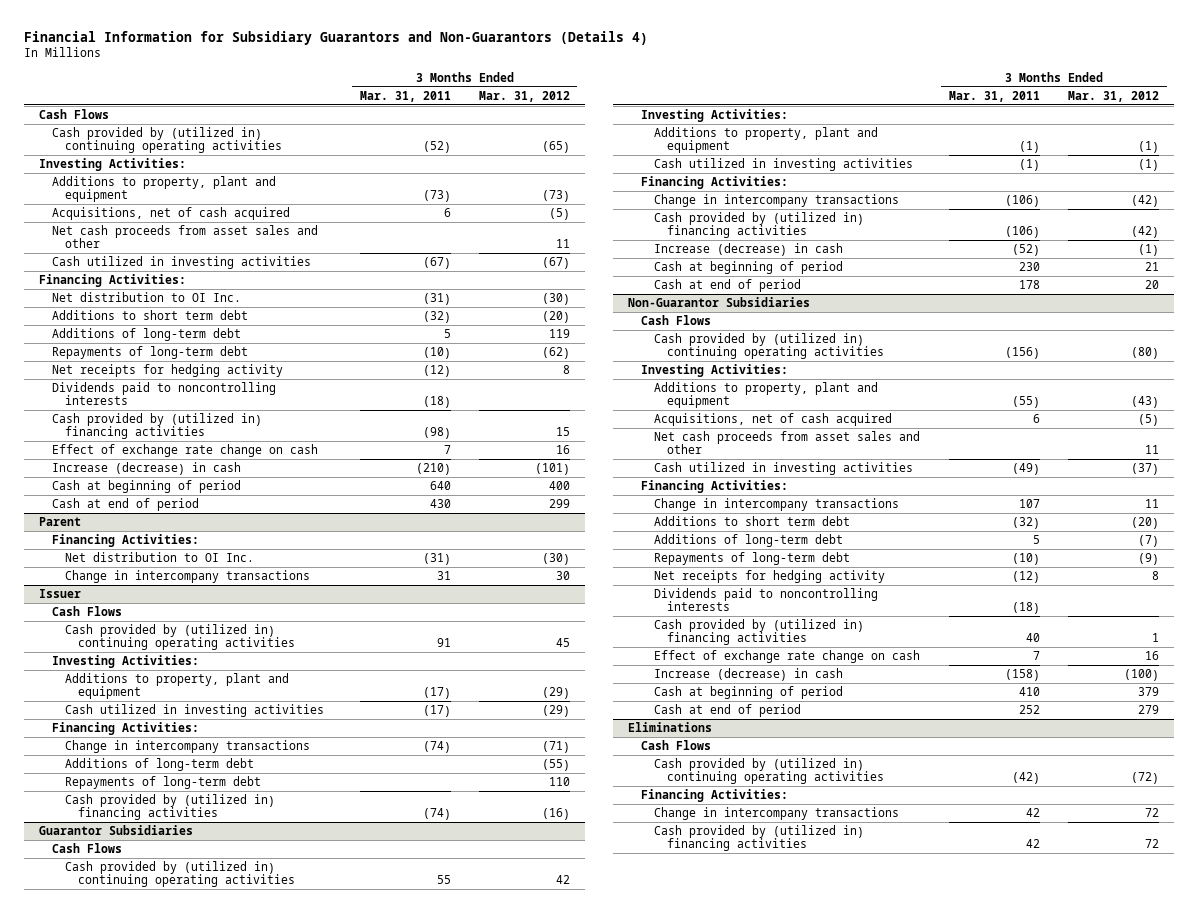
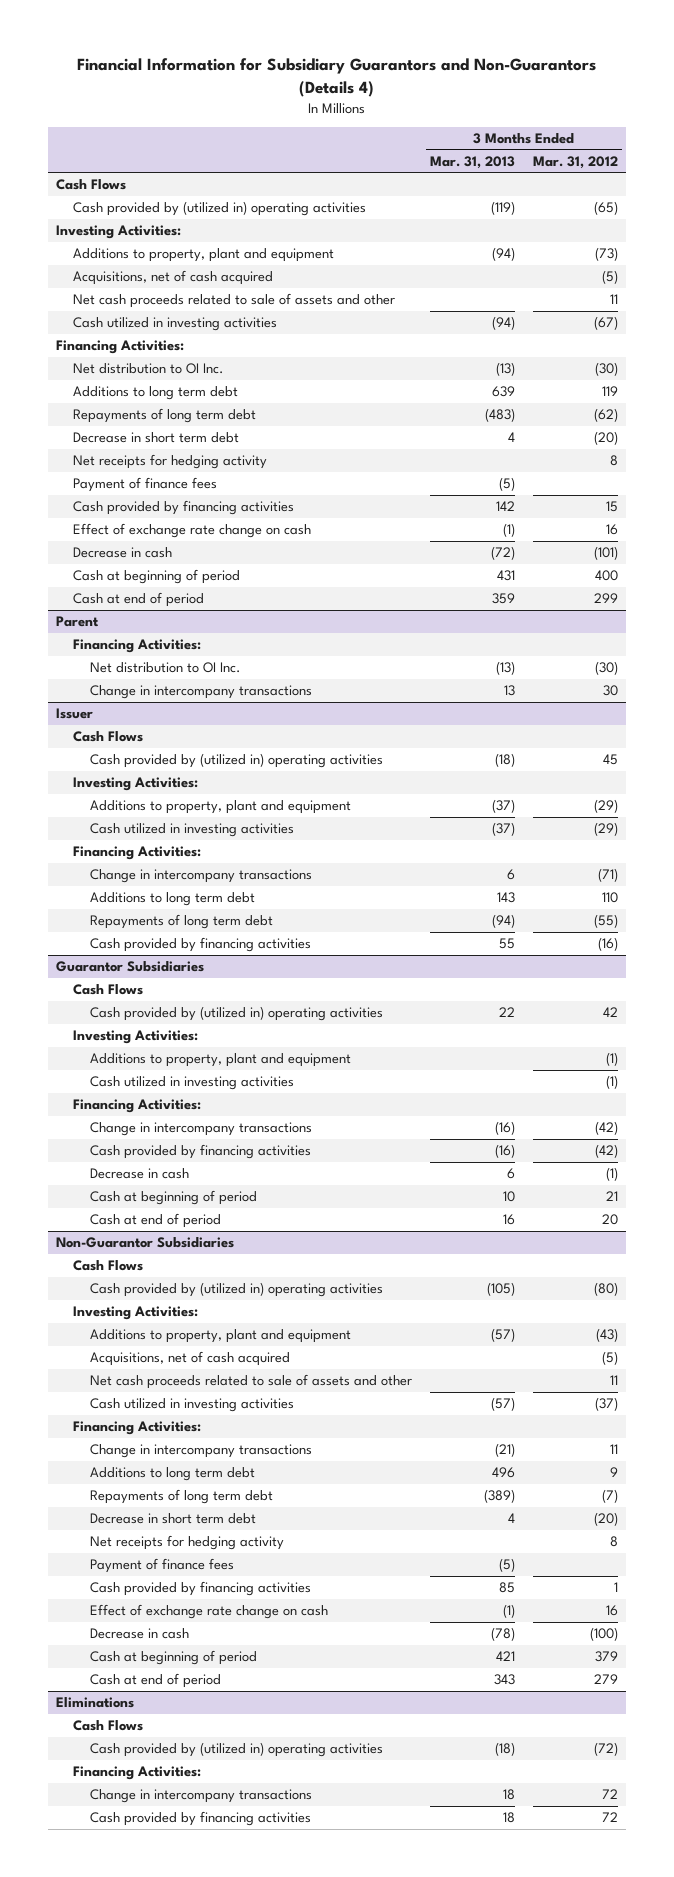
- | 3 Months Ended Mar. 31, 2011 | 3 Months Ended Mar. 31, 2012
+ | 3 Months Ended Mar. 31, 2013 | 3 Months Ended Mar. 31, 2012
- Cash provided by (utilized in) continuing operating activities | (52) | (65)
+ Cash provided by (utilized in) operating activities | (119) | (65)
- Net cash proceeds from asset sales and other | | 11
+ Net cash proceeds related to sale of assets and other | | 11
- Additions to short term debt | (32) | (20)
- Additions of long-term debt | 5 | 119
- Repayments of long-term debt | (10) | (62)
+ Additions to long term debt | 639 | 119
+ Repayments of long term debt | (483) | (62)
+ Decrease in short term debt | 4 | (20)
- Dividends paid to noncontrolling interests | (18) |
- Cash provided by (utilized in) financing activities | (98) | 15
+ Payment of finance fees | (5) |
+ Cash provided by financing activities | 142 | 15
- Increase (decrease) in cash | (210) | (101)
+ Decrease in cash | (72) | (101)
@ Issuer
- Cash provided by (utilized in) continuing operating activities | 91 | 45
+ Cash provided by (utilized in) operating activities | (18) | 45
- Additions of long-term debt | | (55)
- Repayments of long-term debt | | 110
- Cash provided by (utilized in) financing activities | (74) | (16)
+ Additions to long term debt | 143 | 110
+ Repayments of long term debt | (94) | (55)
+ Cash provided by financing activities | 55 | (16)
@ Guarantor Subsidiaries
- Cash provided by (utilized in) continuing operating activities | 55 | 42
+ Cash provided by (utilized in) operating activities | 22 | 42
- Cash provided by (utilized in) financing activities | (106) | (42)
- Increase (decrease) in cash | (52) | (1)
+ Cash provided by financing activities | (16) | (42)
+ Decrease in cash | 6 | (1)
@ Non-Guarantor Subsidiaries
- Cash provided by (utilized in) continuing operating activities | (156) | (80)
+ Cash provided by (utilized in) operating activities | (105) | (80)
- Net cash proceeds from asset sales and other | | 11
+ Net cash proceeds related to sale of assets and other | | 11
- Additions to short term debt | (32) | (20)
- Additions of long-term debt | 5 | (7)
- Repayments of long-term debt | (10) | (9)
+ Additions to long term debt | 496 | 9
+ Repayments of long term debt | (389) | (7)
+ Decrease in short term debt | 4 | (20)
- Dividends paid to noncontrolling interests | (18) |
- Cash provided by (utilized in) financing activities | 40 | 1
+ Payment of finance fees | (5) |
+ Cash provided by financing activities | 85 | 1
- Increase (decrease) in cash | (158) | (100)
+ Decrease in cash | (78) | (100)
@ Eliminations
- Cash provided by (utilized in) continuing operating activities | (42) | (72)
+ Cash provided by (utilized in) operating activities | (18) | (72)
- Cash provided by (utilized in) financing activities | 42 | 72
+ Cash provided by financing activities | 18 | 72

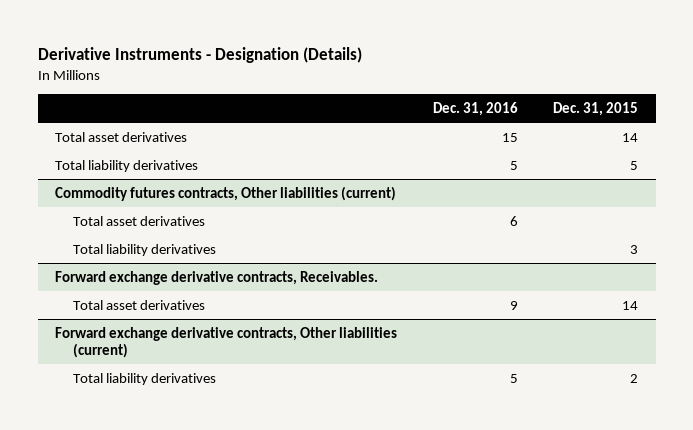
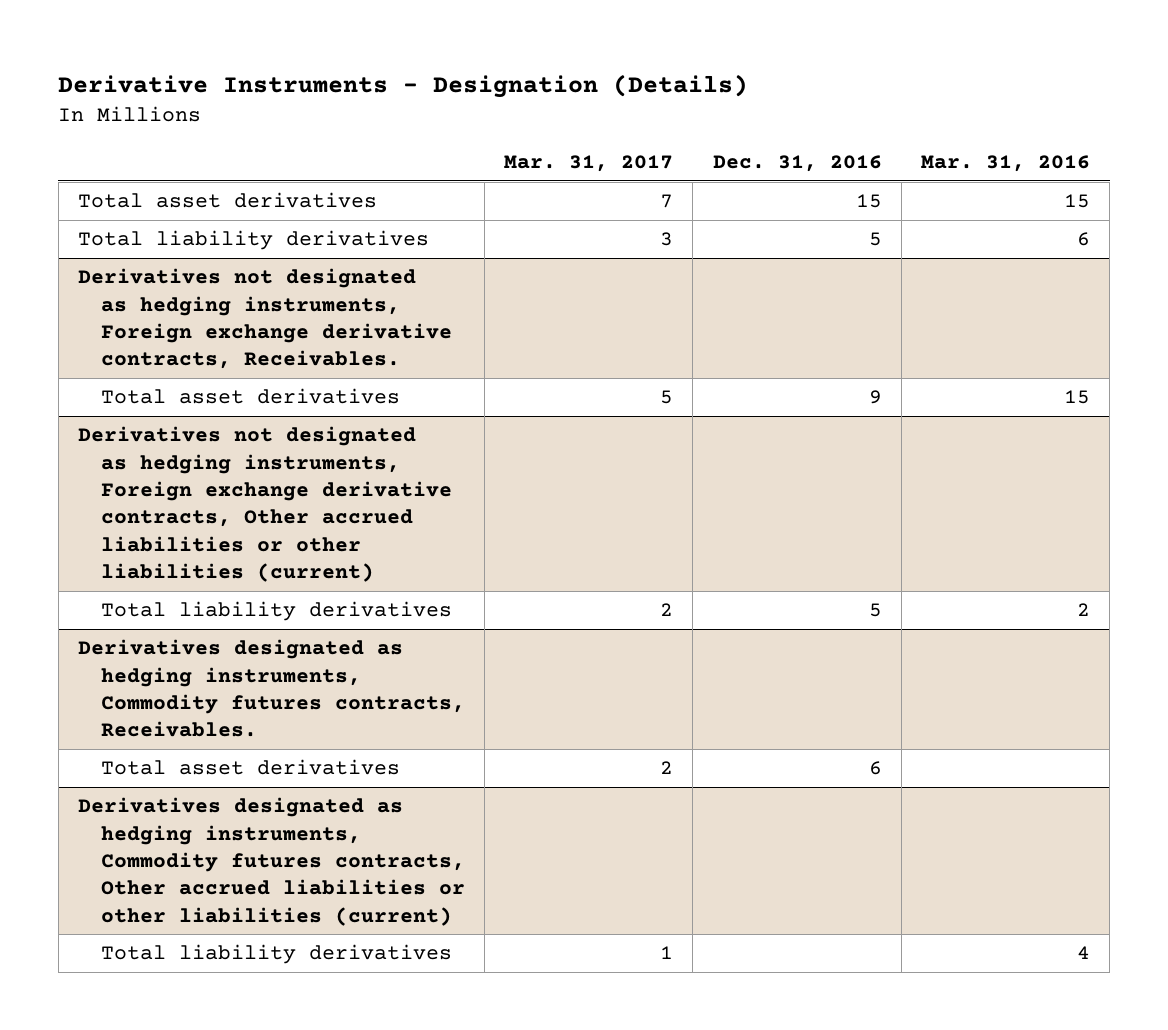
- | Dec. 31, 2016 | Dec. 31, 2015
+ | Mar. 31, 2017 | Dec. 31, 2016 | Mar. 31, 2016
- Commodity futures contracts, Other liabilities (current)
- Total asset derivatives | 6 |
- Total liability derivatives | | 3
- Forward exchange derivative contracts, Receivables.
+ Derivatives not designated as hedging instruments, Foreign exchange derivative contracts, Receivables.
- Forward exchange derivative contracts, Other liabilities (current)
+ Derivatives not designated as hedging instruments, Foreign exchange derivative contracts, Other accrued liabilities or other liabilities (current)
+ Derivatives designated as hedging instruments, Commodity futures contracts, Receivables.
+ Total asset derivatives | 2 | 6 |
+ Derivatives designated as hedging instruments, Commodity futures contracts, Other accrued liabilities or other liabilities (current)
+ Total liability derivatives | 1 | | 4

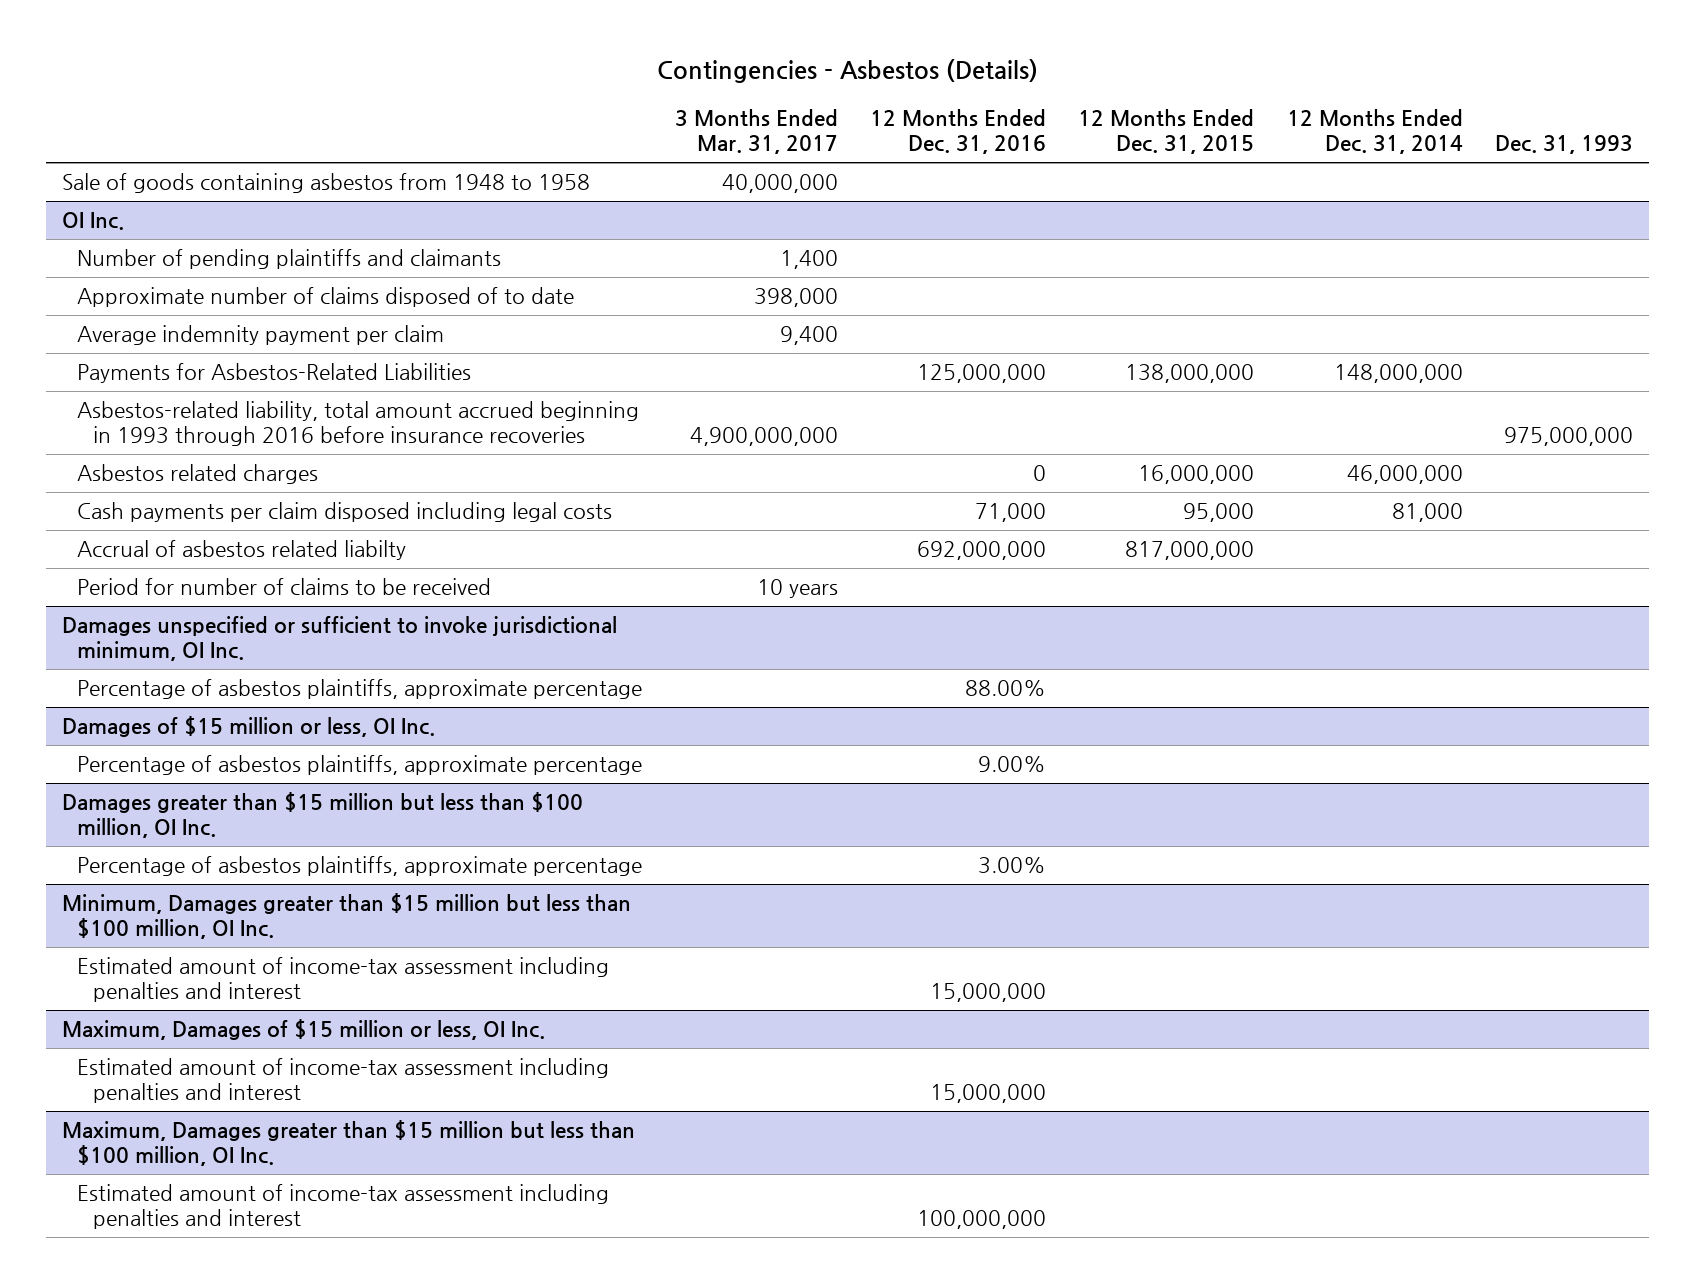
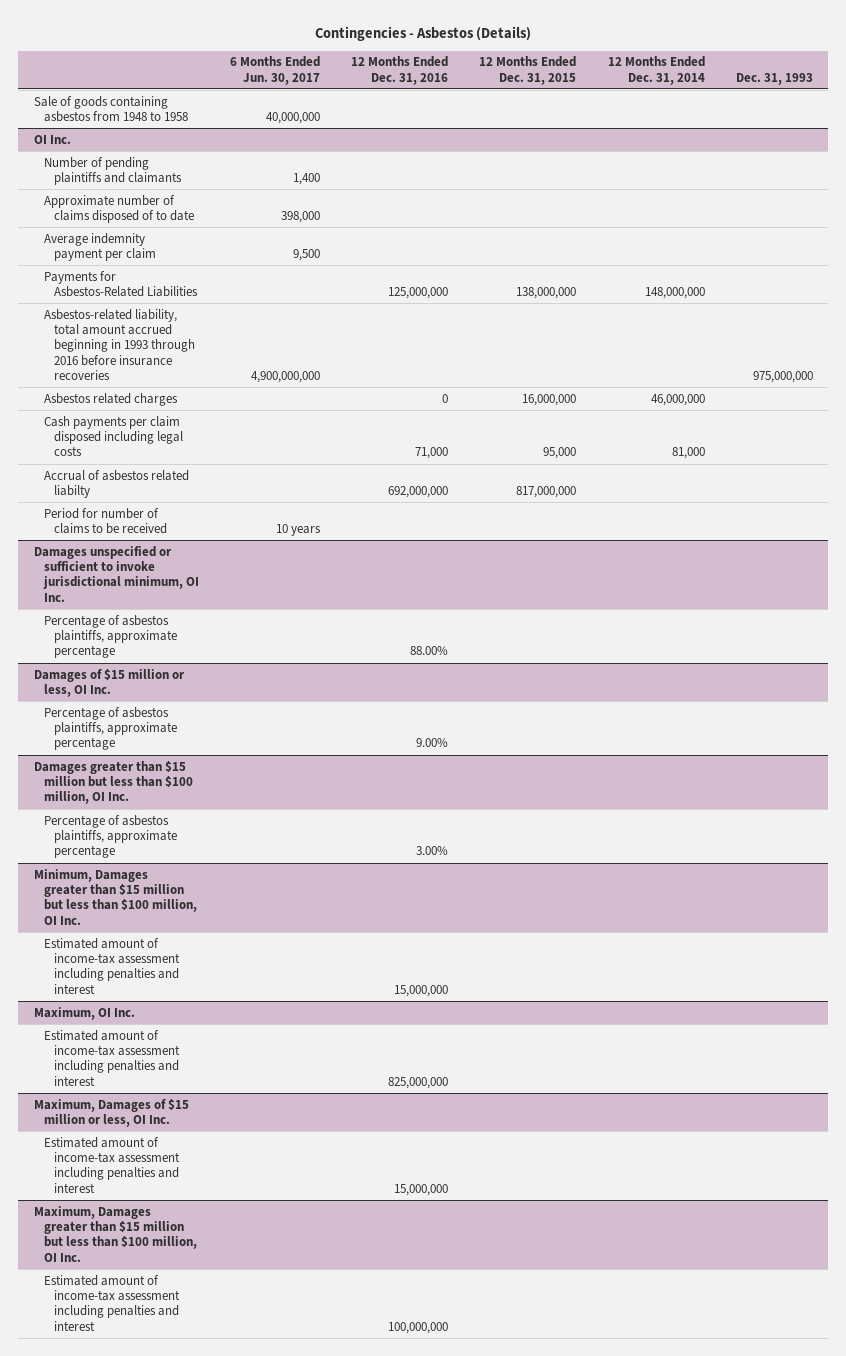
- | 3 Months Ended Mar. 31, 2017 | 12 Months Ended Dec. 31, 2016 | 12 Months Ended Dec. 31, 2015 | 12 Months Ended Dec. 31, 2014 | Dec. 31, 1993
+ | 6 Months Ended Jun. 30, 2017 | 12 Months Ended Dec. 31, 2016 | 12 Months Ended Dec. 31, 2015 | 12 Months Ended Dec. 31, 2014 | Dec. 31, 1993
+ Maximum, OI Inc.
+ Estimated amount of income-tax assessment including penalties and interest | | 825,000,000 | | |

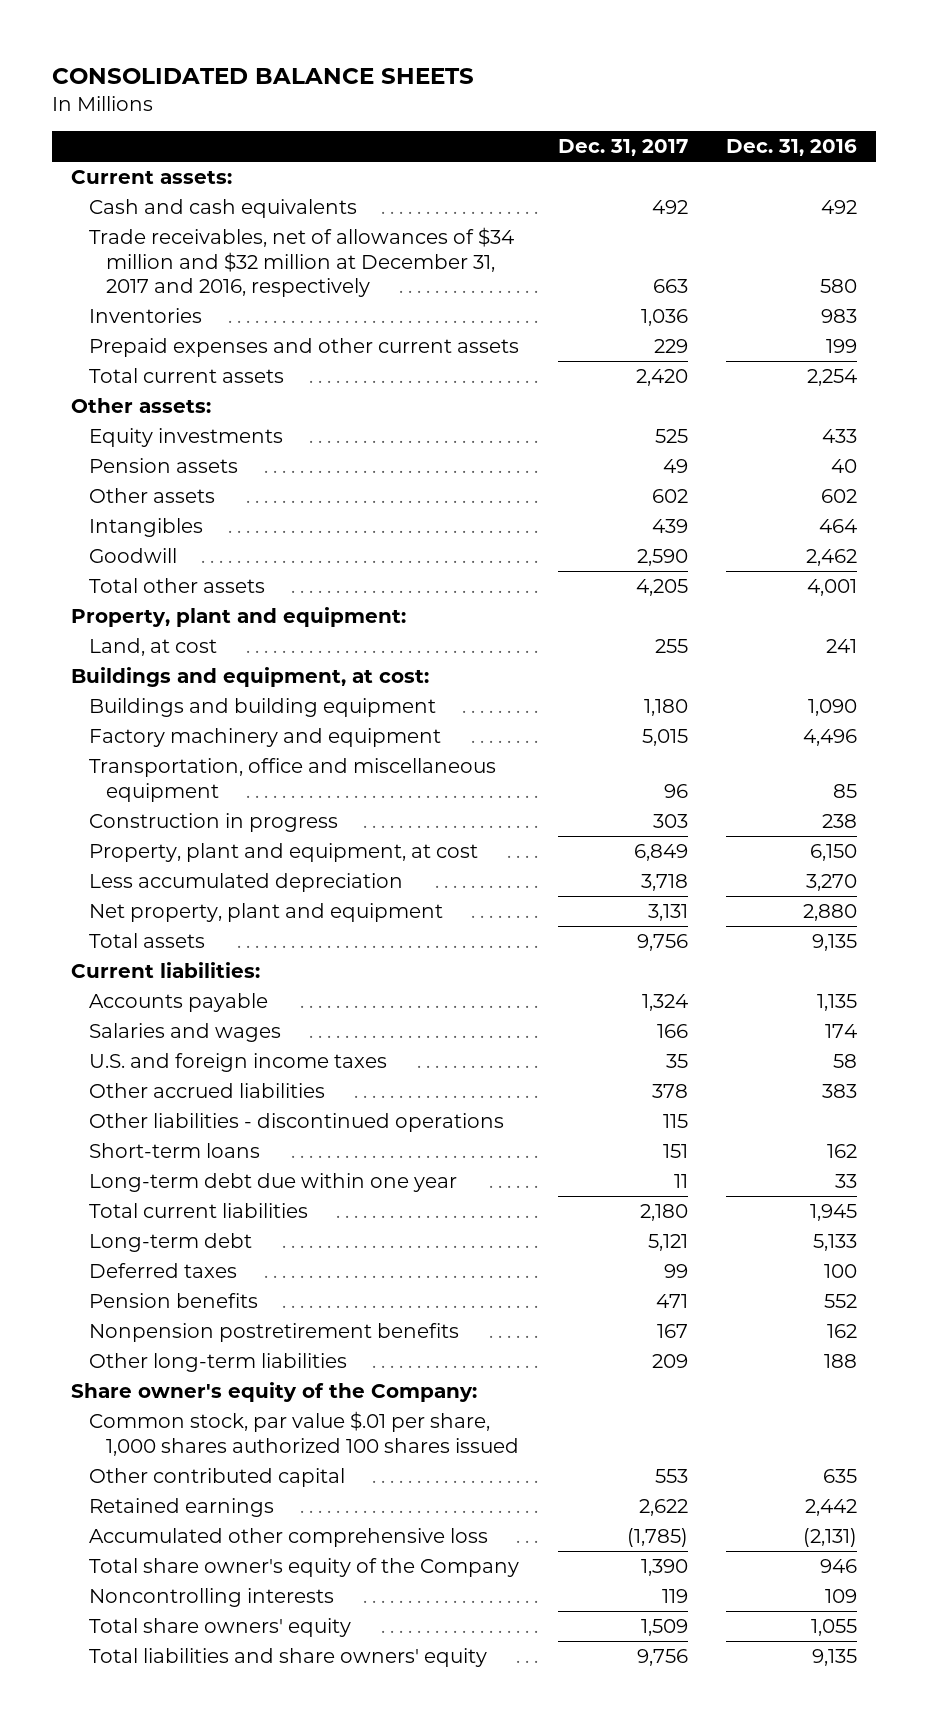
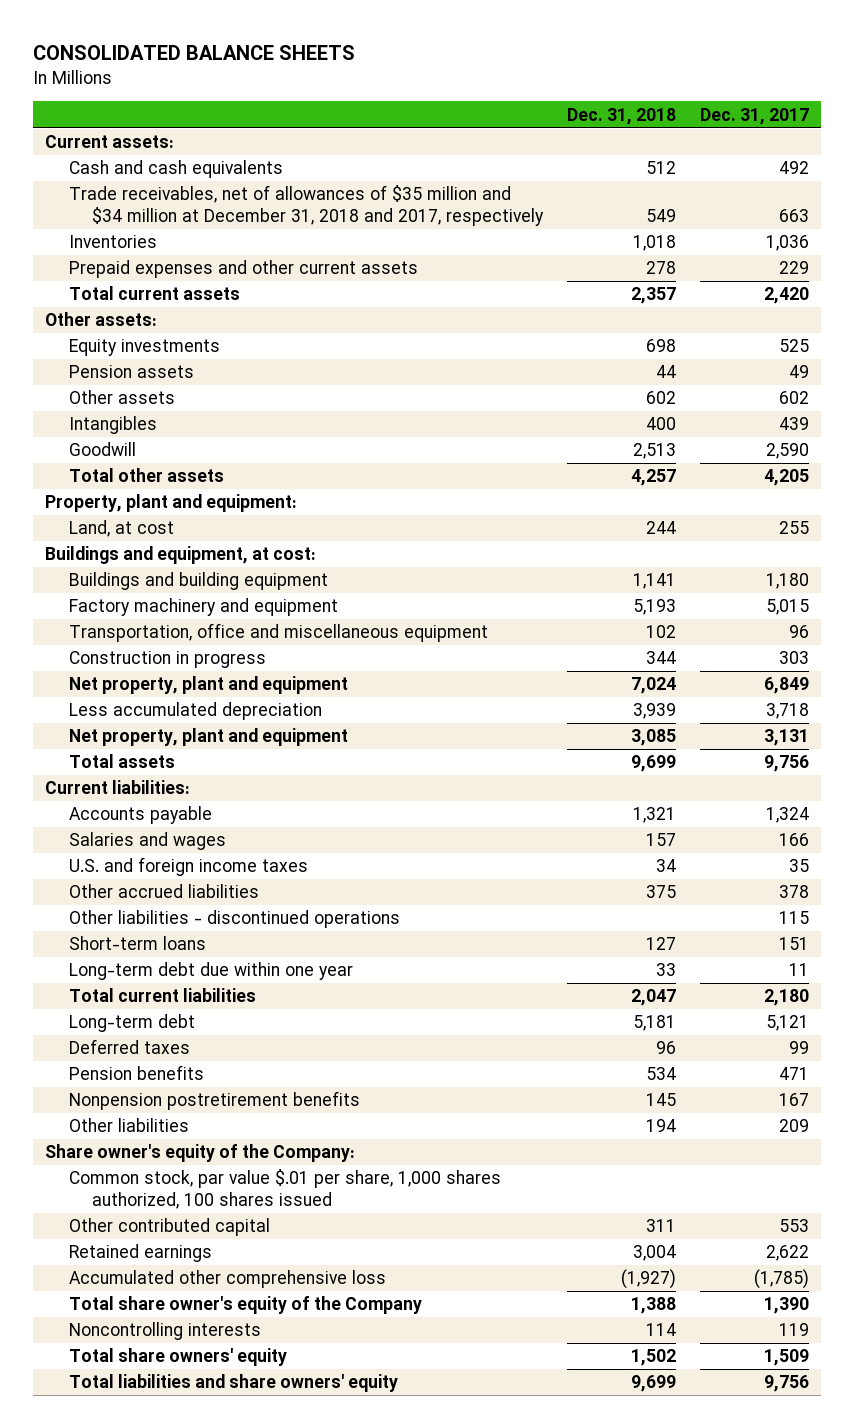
- | Dec. 31, 2017 | Dec. 31, 2016
+ | Dec. 31, 2018 | Dec. 31, 2017
- Trade receivables, net of allowances of $34 million and $32 million at December 31, 2017 and 2016, respectively | 663 | 580
+ Trade receivables, net of allowances of $35 million and $34 million at December 31, 2018 and 2017, respectively | 549 | 663
- Property, plant and equipment, at cost | 6,849 | 6,150
+ Net property, plant and equipment | 7,024 | 6,849
- Other long-term liabilities | 209 | 188
+ Other liabilities | 194 | 209
- Common stock, par value $.01 per share, 1,000 shares authorized 100 shares issued
+ Common stock, par value $.01 per share, 1,000 shares authorized, 100 shares issued

